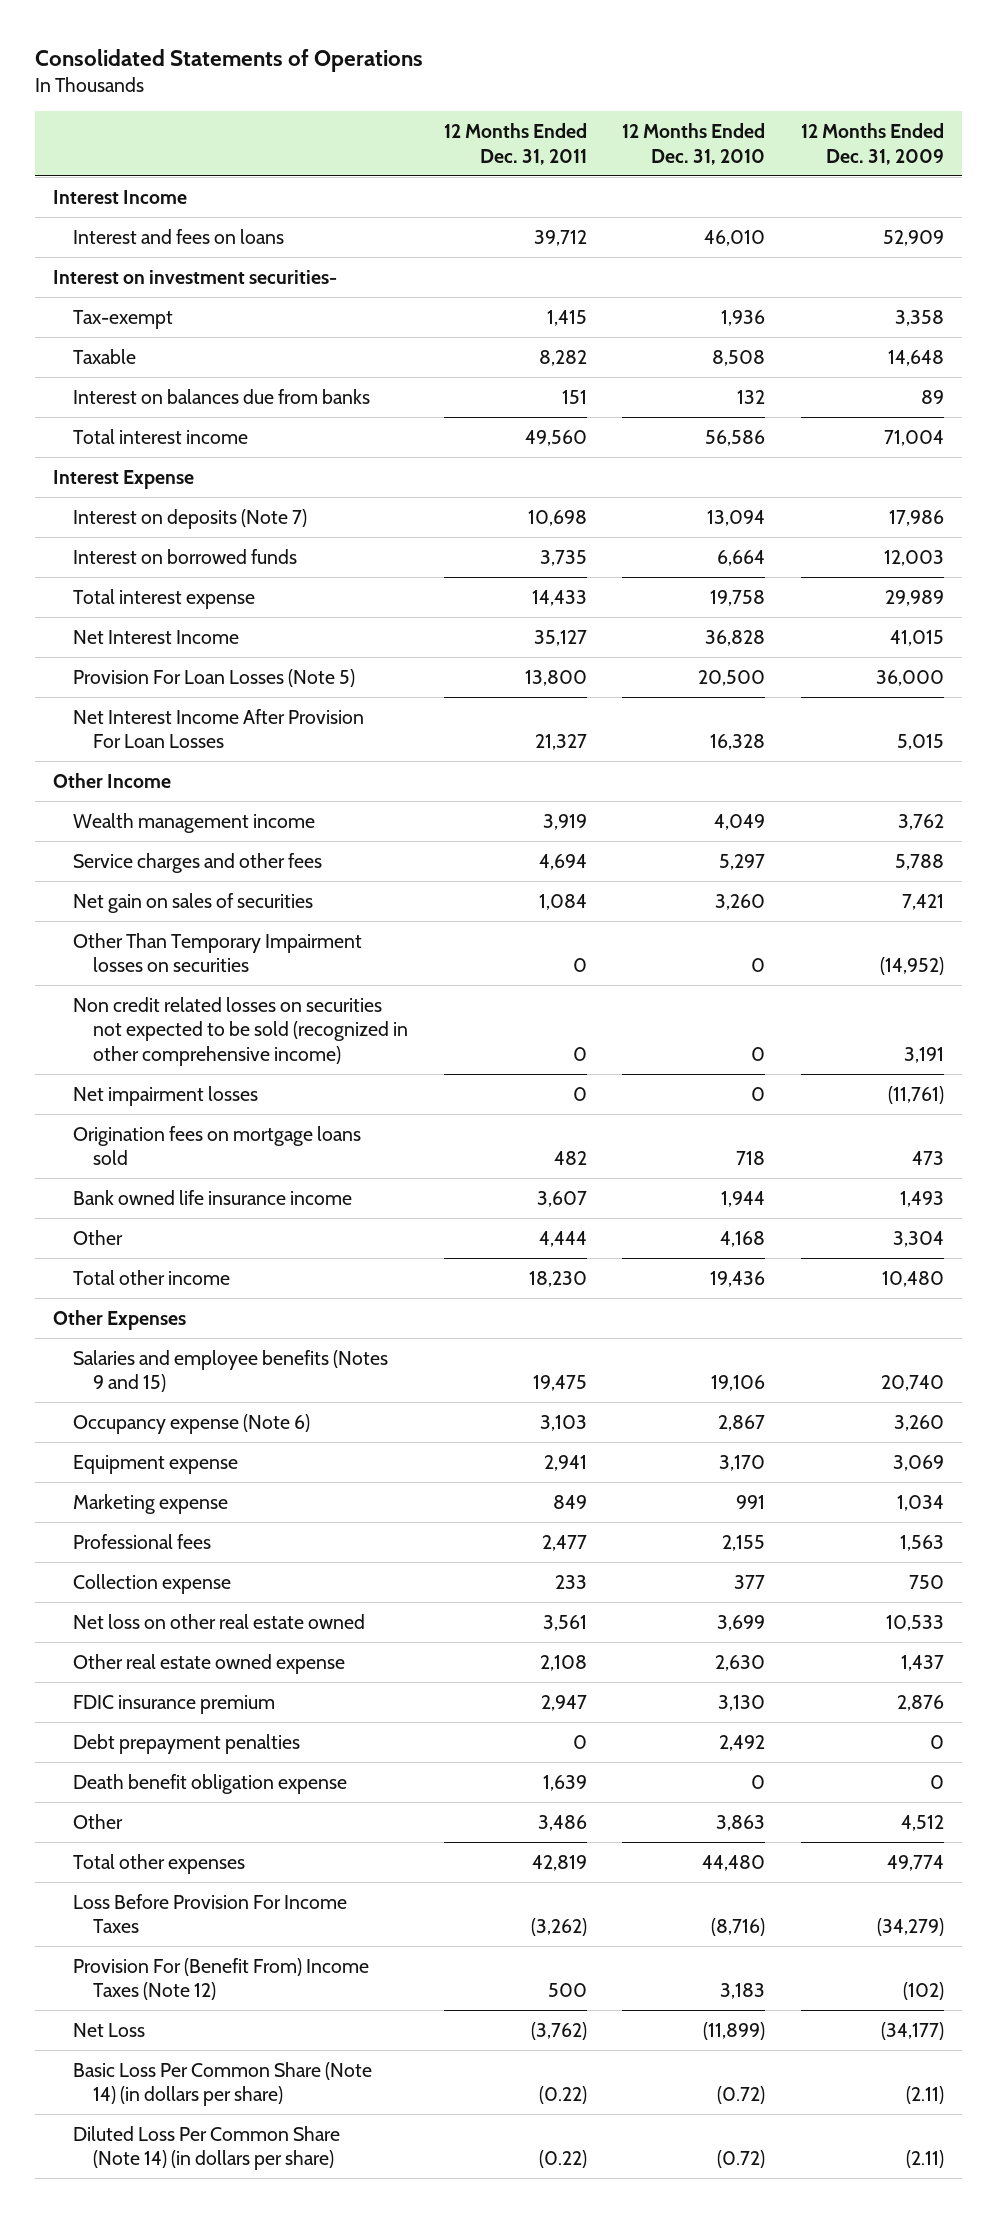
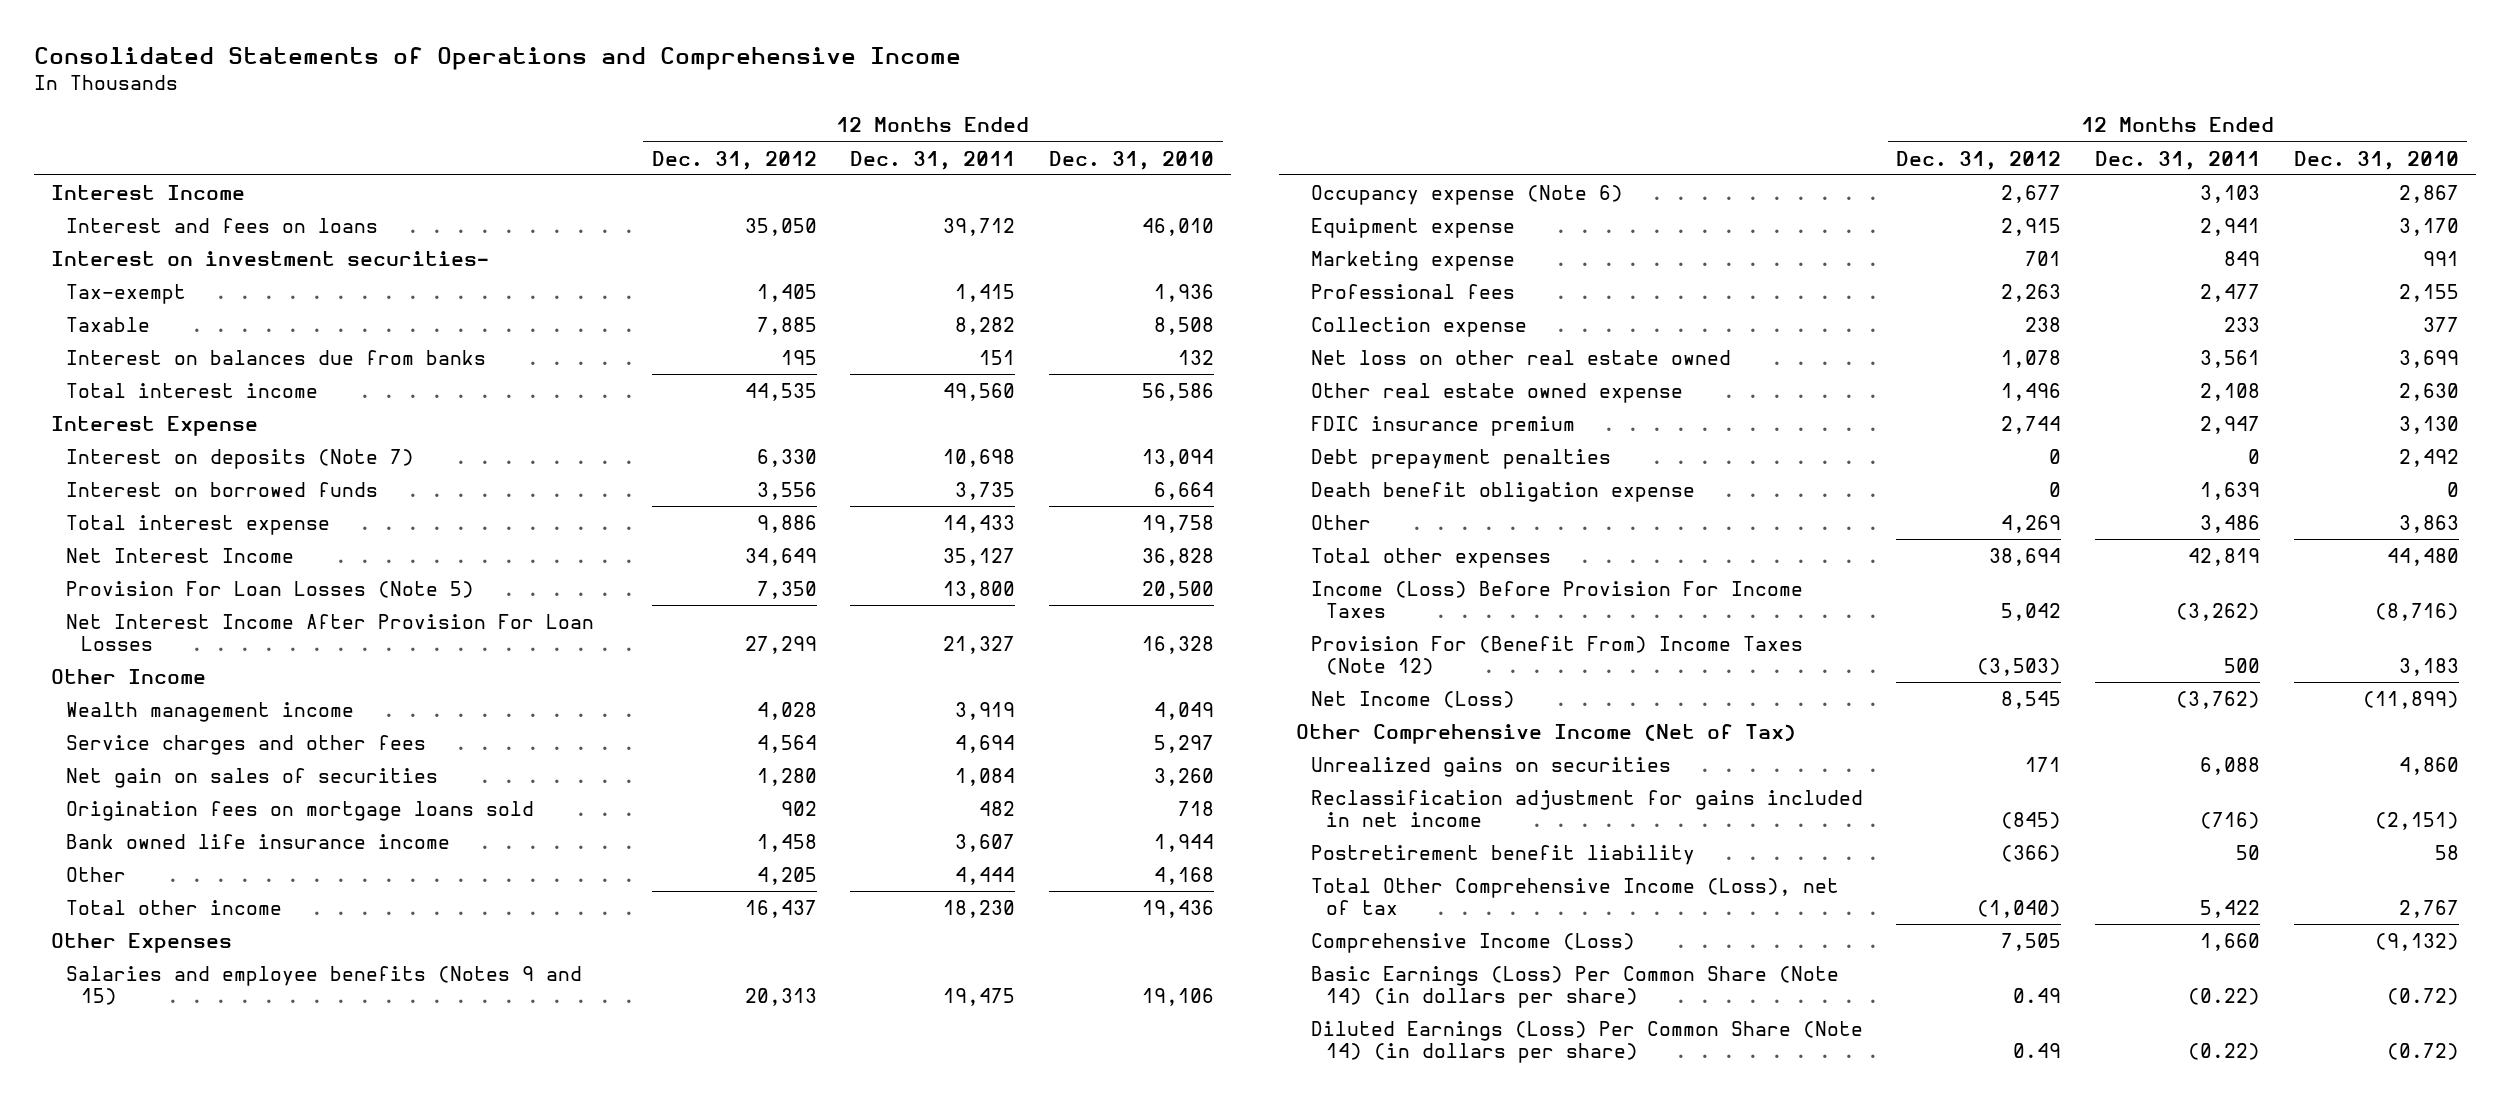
- Consolidated Statements of Operations
+ Consolidated Statements of Operations and Comprehensive Income
- | 12 Months Ended Dec. 31, 2011 | 12 Months Ended Dec. 31, 2010 | 12 Months Ended Dec. 31, 2009
+ | 12 Months Ended Dec. 31, 2012 | 12 Months Ended Dec. 31, 2011 | 12 Months Ended Dec. 31, 2010
- Other Than Temporary Impairment losses on securities | 0 | 0 | (14,952)
- Non credit related losses on securities not expected to be sold (recognized in other comprehensive income) | 0 | 0 | 3,191
- Net impairment losses | 0 | 0 | (11,761)
- Loss Before Provision For Income Taxes | (3,262) | (8,716) | (34,279)
+ Income (Loss) Before Provision For Income Taxes | 5,042 | (3,262) | (8,716)
- Net Loss | (3,762) | (11,899) | (34,177)
- Basic Loss Per Common Share (Note 14) (in dollars per share) | (0.22) | (0.72) | (2.11)
- Diluted Loss Per Common Share (Note 14) (in dollars per share) | (0.22) | (0.72) | (2.11)
+ Net Income (Loss) | 8,545 | (3,762) | (11,899)
+ Other Comprehensive Income (Net of Tax)
+ Unrealized gains on securities | 171 | 6,088 | 4,860
+ Reclassification adjustment for gains included in net income | (845) | (716) | (2,151)
+ Postretirement benefit liability | (366) | 50 | 58
+ Total Other Comprehensive Income (Loss), net of tax | (1,040) | 5,422 | 2,767
+ Comprehensive Income (Loss) | 7,505 | 1,660 | (9,132)
+ Basic Earnings (Loss) Per Common Share (Note 14) (in dollars per share) | 0.49 | (0.22) | (0.72)
+ Diluted Earnings (Loss) Per Common Share (Note 14) (in dollars per share) | 0.49 | (0.22) | (0.72)

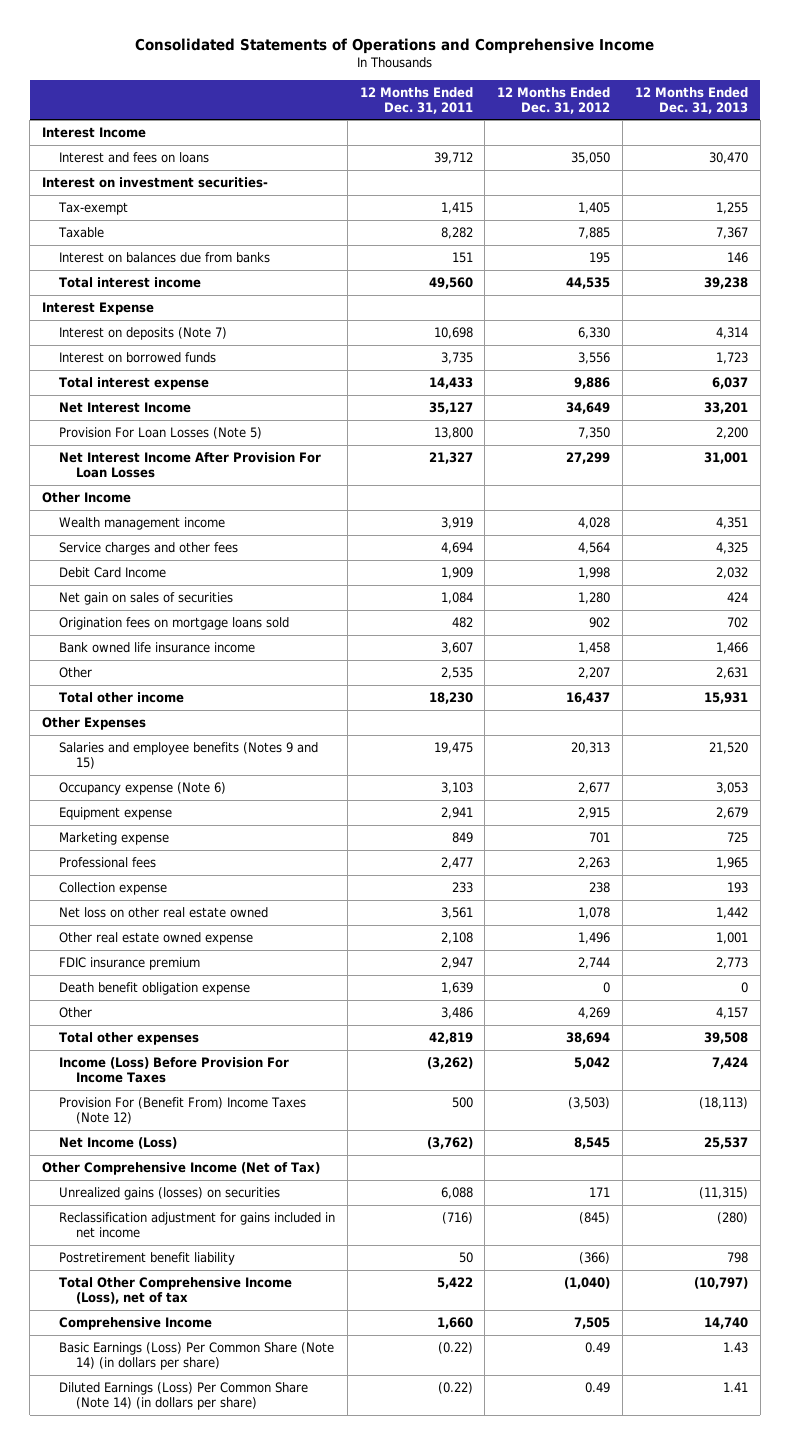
- | 12 Months Ended Dec. 31, 2012 | 12 Months Ended Dec. 31, 2011 | 12 Months Ended Dec. 31, 2010
+ | 12 Months Ended Dec. 31, 2011 | 12 Months Ended Dec. 31, 2012 | 12 Months Ended Dec. 31, 2013
+ Debit Card Income | 1,909 | 1,998 | 2,032
- Other | 4,205 | 4,444 | 4,168
+ Other | 2,535 | 2,207 | 2,631
- Debt prepayment penalties | 0 | 0 | 2,492
- Unrealized gains on securities | 171 | 6,088 | 4,860
+ Unrealized gains (losses) on securities | 6,088 | 171 | (11,315)
- Comprehensive Income (Loss) | 7,505 | 1,660 | (9,132)
+ Comprehensive Income | 1,660 | 7,505 | 14,740

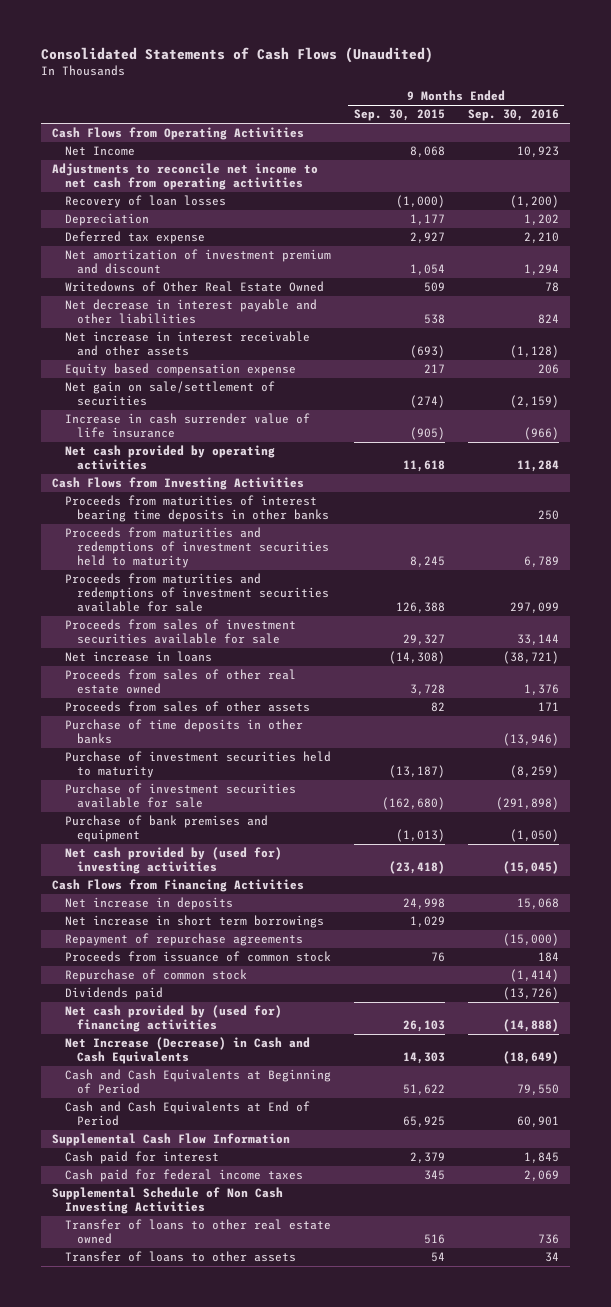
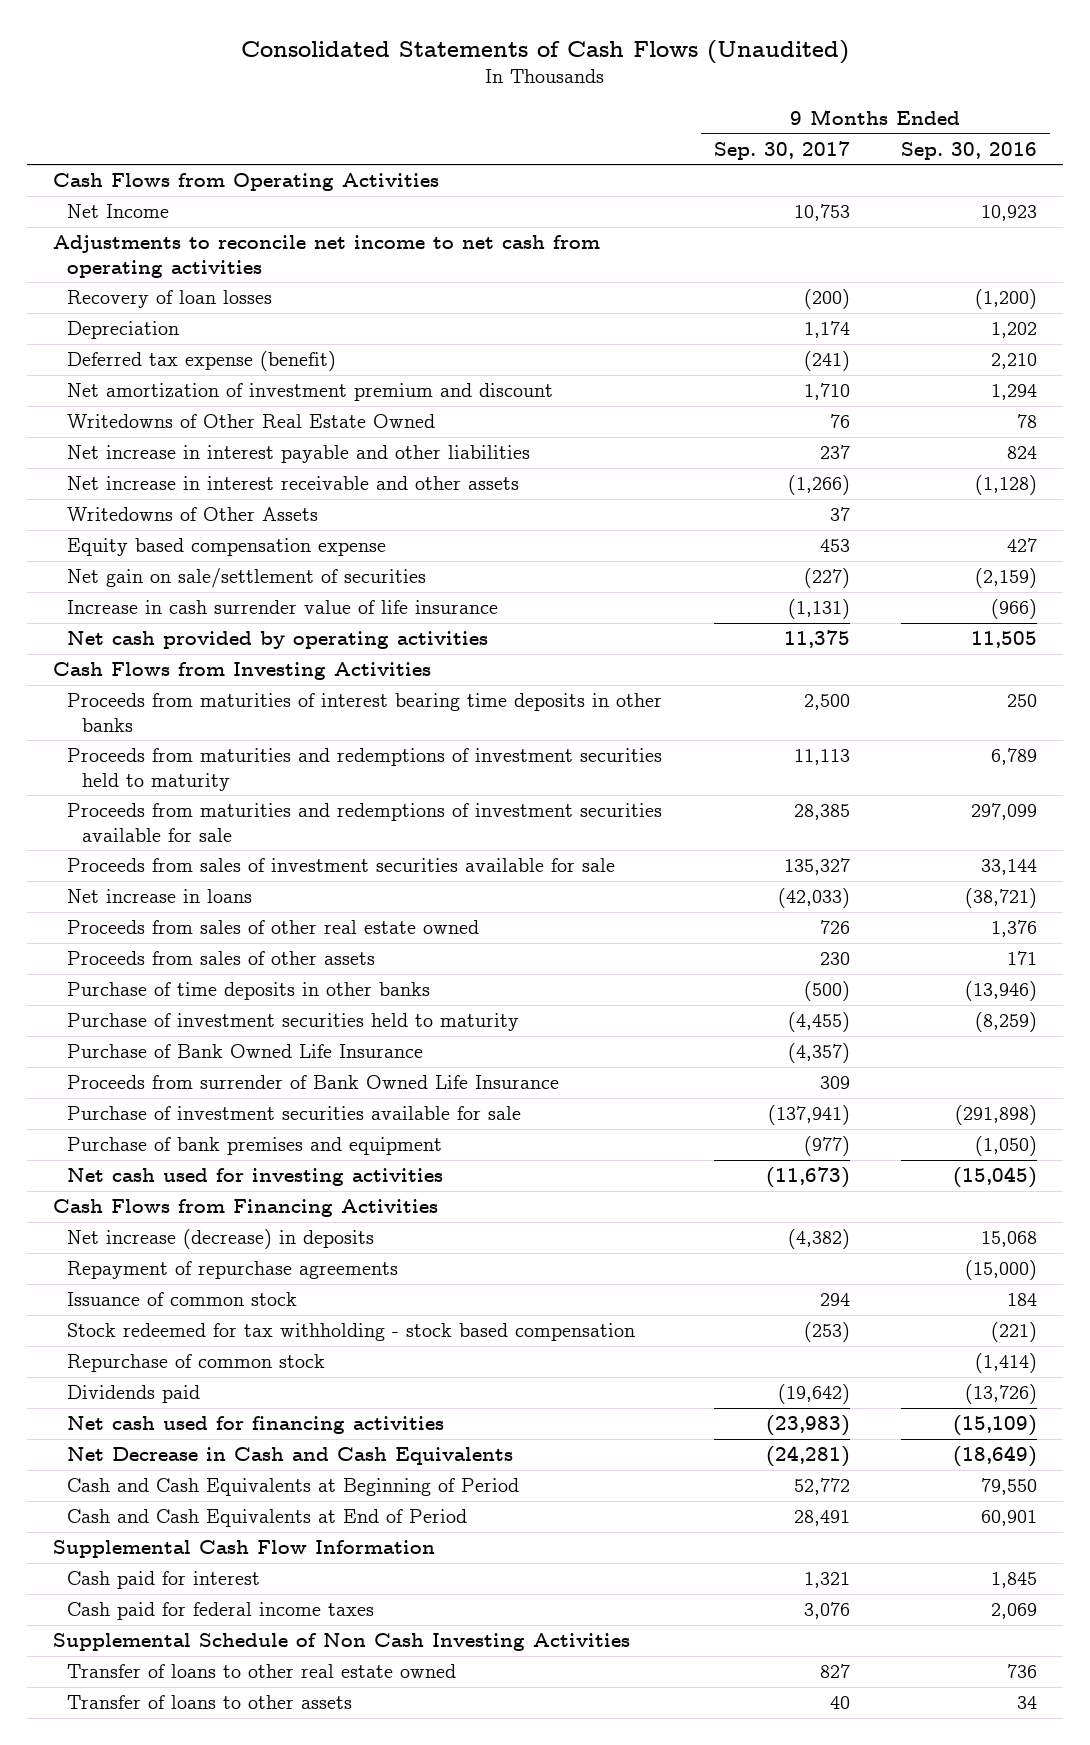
- | 9 Months Ended Sep. 30, 2015 | 9 Months Ended Sep. 30, 2016
+ | 9 Months Ended Sep. 30, 2017 | 9 Months Ended Sep. 30, 2016
- Deferred tax expense | 2,927 | 2,210
+ Deferred tax expense (benefit) | (241) | 2,210
- Net decrease in interest payable and other liabilities | 538 | 824
+ Net increase in interest payable and other liabilities | 237 | 824
- Equity based compensation expense | 217 | 206
+ Writedowns of Other Assets | 37 |
+ Equity based compensation expense | 453 | 427
- Net cash provided by operating activities | 11,618 | 11,284
+ Net cash provided by operating activities | 11,375 | 11,505
+ Purchase of Bank Owned Life Insurance | (4,357) |
+ Proceeds from surrender of Bank Owned Life Insurance | 309 |
- Net cash provided by (used for) investing activities | (23,418) | (15,045)
+ Net cash used for investing activities | (11,673) | (15,045)
- Net increase in deposits | 24,998 | 15,068
- Net increase in short term borrowings | 1,029 |
+ Net increase (decrease) in deposits | (4,382) | 15,068
- Proceeds from issuance of common stock | 76 | 184
+ Issuance of common stock | 294 | 184
+ Stock redeemed for tax withholding - stock based compensation | (253) | (221)
- Net cash provided by (used for) financing activities | 26,103 | (14,888)
- Net Increase (Decrease) in Cash and Cash Equivalents | 14,303 | (18,649)
+ Net cash used for financing activities | (23,983) | (15,109)
+ Net Decrease in Cash and Cash Equivalents | (24,281) | (18,649)

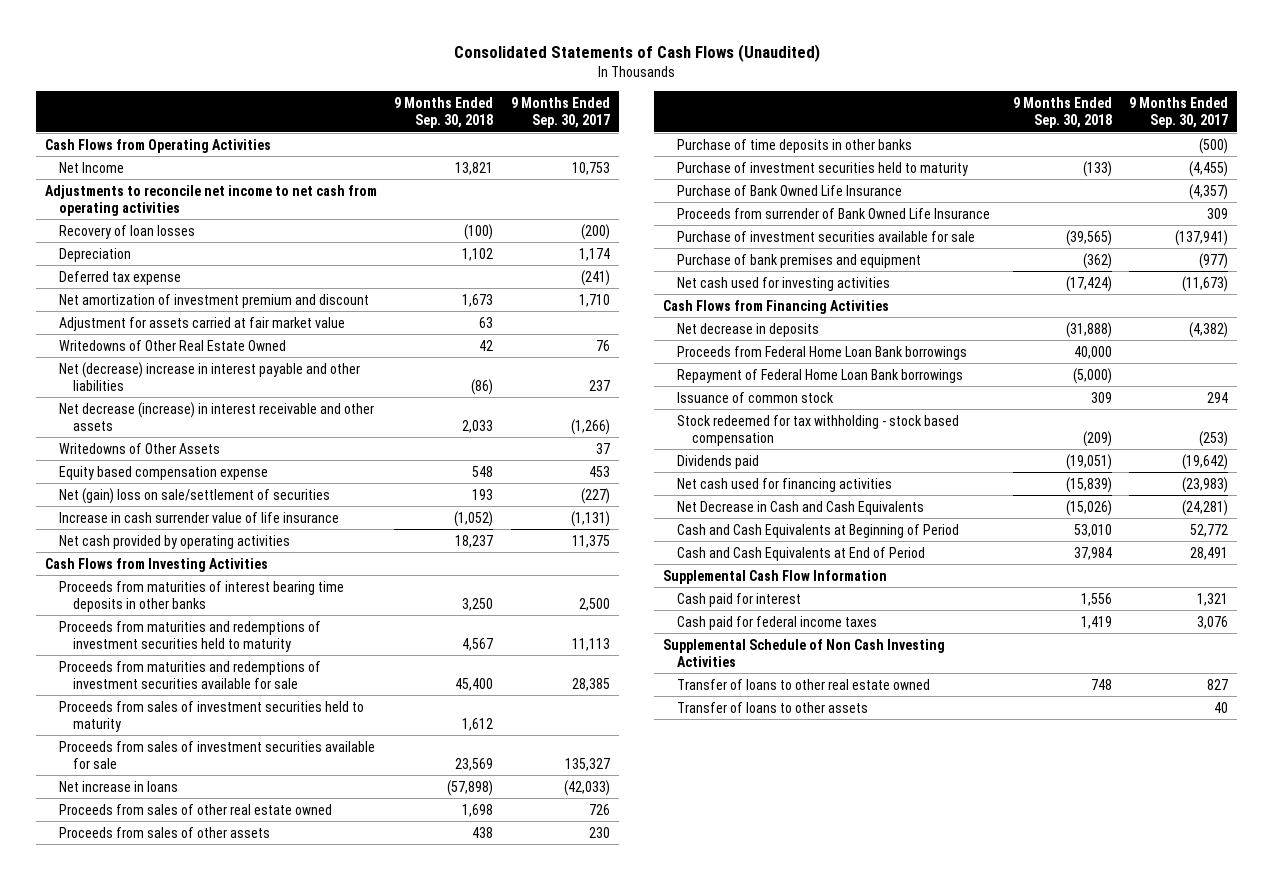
- | 9 Months Ended Sep. 30, 2017 | 9 Months Ended Sep. 30, 2016
+ | 9 Months Ended Sep. 30, 2018 | 9 Months Ended Sep. 30, 2017
- Deferred tax expense (benefit) | (241) | 2,210
+ Deferred tax expense | | (241)
+ Adjustment for assets carried at fair market value | 63 |
- Net increase in interest payable and other liabilities | 237 | 824
- Net increase in interest receivable and other assets | (1,266) | (1,128)
+ Net (decrease) increase in interest payable and other liabilities | (86) | 237
+ Net decrease (increase) in interest receivable and other assets | 2,033 | (1,266)
- Net gain on sale/settlement of securities | (227) | (2,159)
+ Net (gain) loss on sale/settlement of securities | 193 | (227)
+ Proceeds from sales of investment securities held to maturity | 1,612 |
- Net increase (decrease) in deposits | (4,382) | 15,068
- Repayment of repurchase agreements | | (15,000)
+ Net decrease in deposits | (31,888) | (4,382)
+ Proceeds from Federal Home Loan Bank borrowings | 40,000 |
+ Repayment of Federal Home Loan Bank borrowings | (5,000) |
- Repurchase of common stock | | (1,414)

